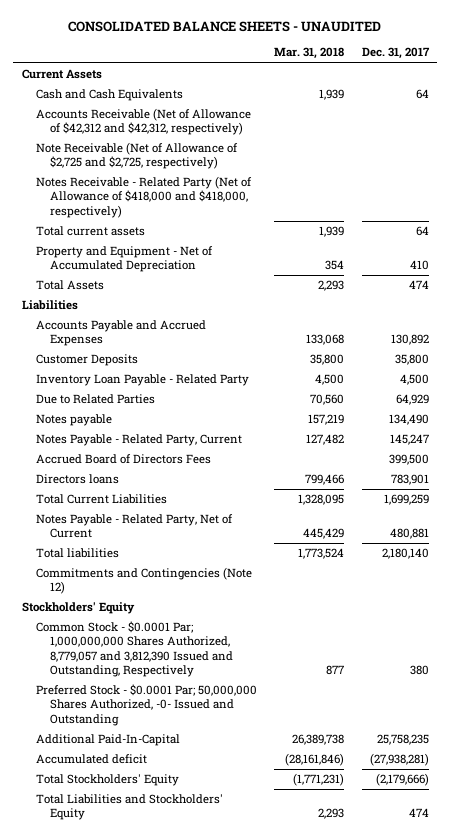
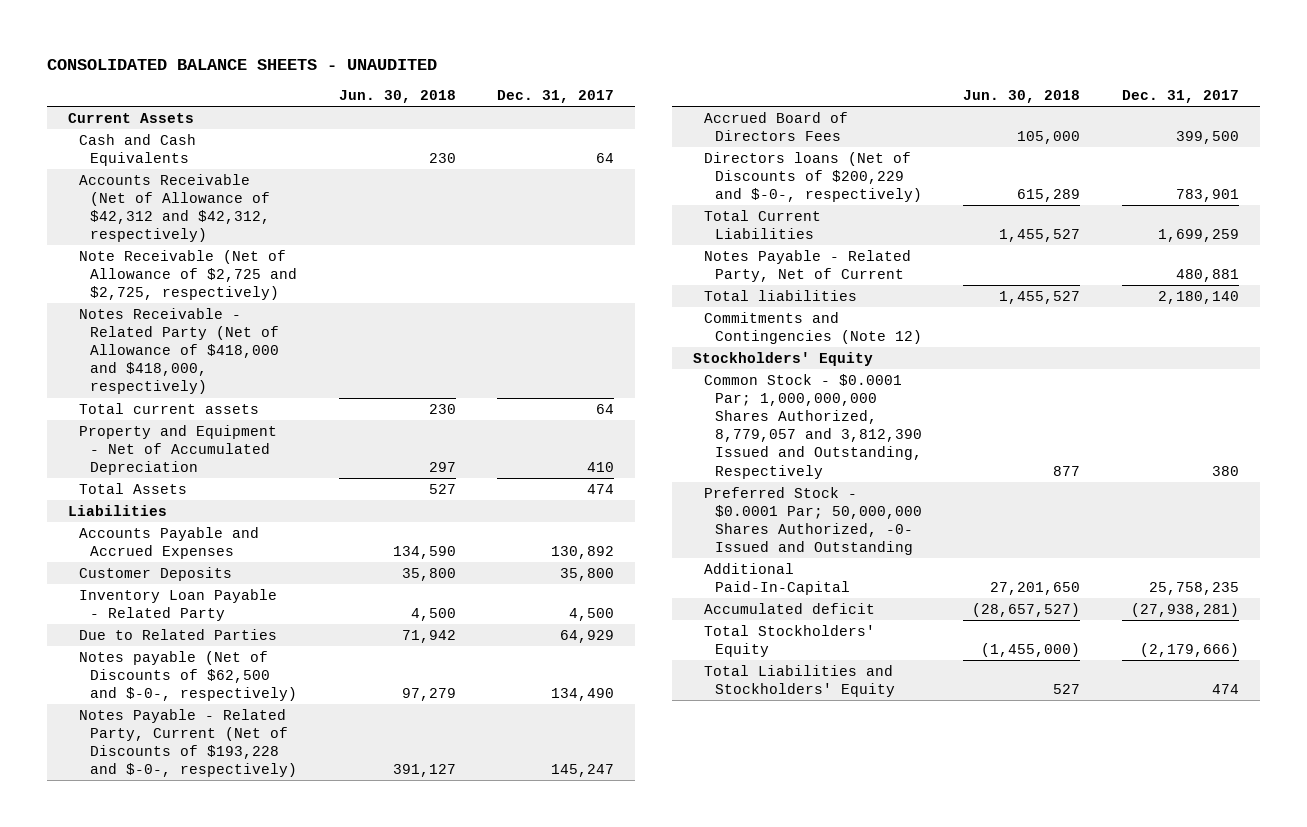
- | Mar. 31, 2018 | Dec. 31, 2017
+ | Jun. 30, 2018 | Dec. 31, 2017
- Notes payable | 157,219 | 134,490
- Notes Payable - Related Party, Current | 127,482 | 145,247
+ Notes payable (Net of Discounts of $62,500 and $-0-, respectively) | 97,279 | 134,490
+ Notes Payable - Related Party, Current (Net of Discounts of $193,228 and $-0-, respectively) | 391,127 | 145,247
- Directors loans | 799,466 | 783,901
+ Directors loans (Net of Discounts of $200,229 and $-0-, respectively) | 615,289 | 783,901

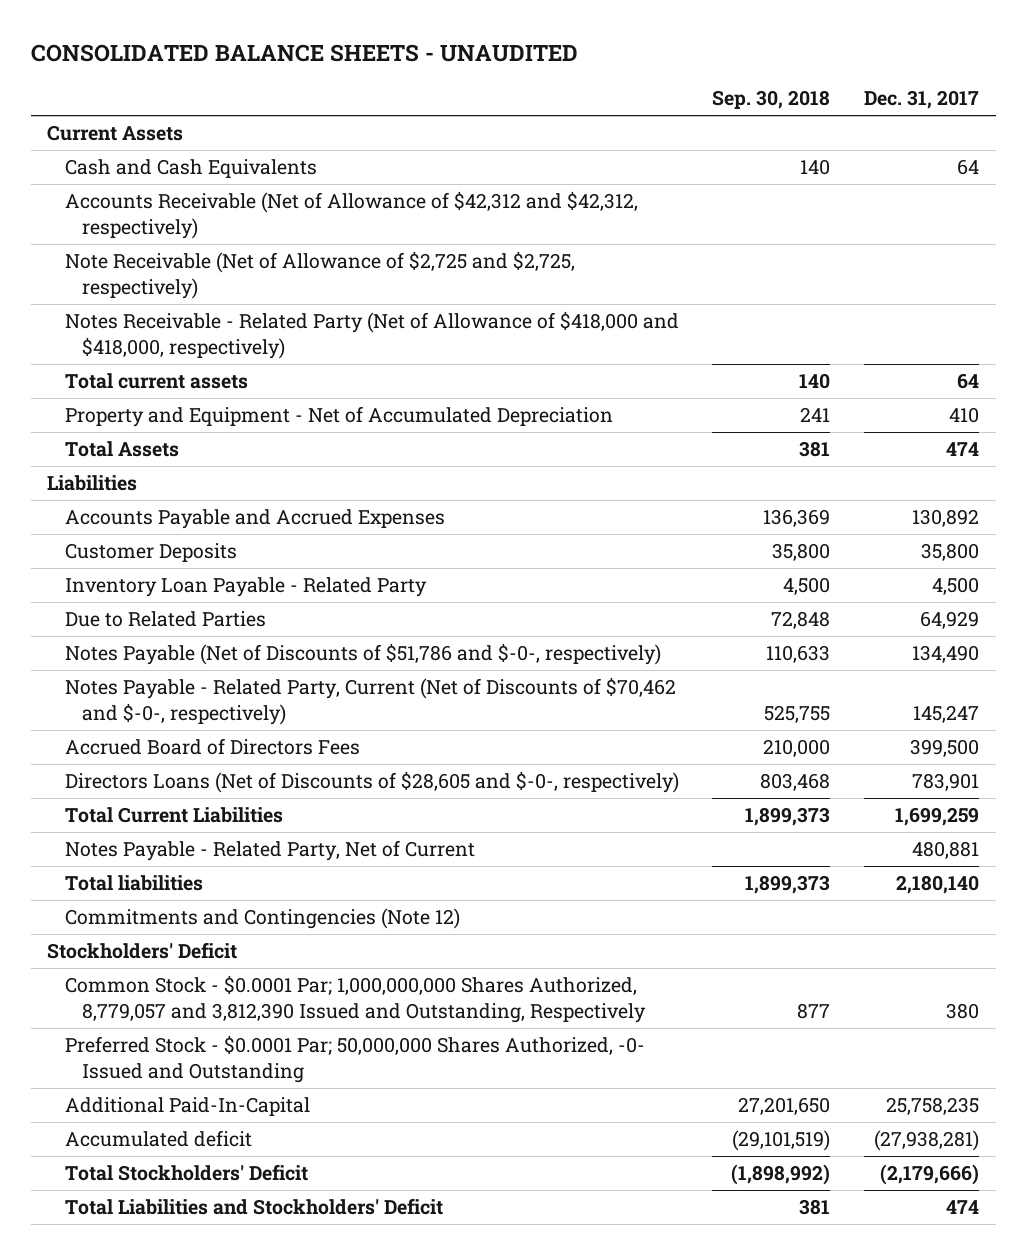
- | Jun. 30, 2018 | Dec. 31, 2017
+ | Sep. 30, 2018 | Dec. 31, 2017
- Notes payable (Net of Discounts of $62,500 and $-0-, respectively) | 97,279 | 134,490
- Notes Payable - Related Party, Current (Net of Discounts of $193,228 and $-0-, respectively) | 391,127 | 145,247
+ Notes Payable (Net of Discounts of $51,786 and $-0-, respectively) | 110,633 | 134,490
+ Notes Payable - Related Party, Current (Net of Discounts of $70,462 and $-0-, respectively) | 525,755 | 145,247
- Directors loans (Net of Discounts of $200,229 and $-0-, respectively) | 615,289 | 783,901
+ Directors Loans (Net of Discounts of $28,605 and $-0-, respectively) | 803,468 | 783,901
- Stockholders' Equity
+ Stockholders' Deficit
- Total Stockholders' Equity | (1,455,000) | (2,179,666)
- Total Liabilities and Stockholders' Equity | 527 | 474
+ Total Stockholders' Deficit | (1,898,992) | (2,179,666)
+ Total Liabilities and Stockholders' Deficit | 381 | 474

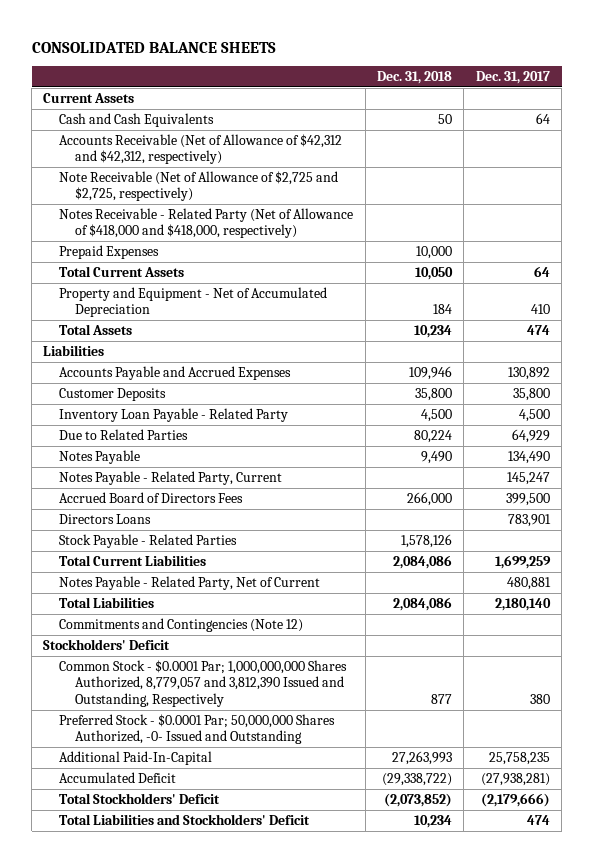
- CONSOLIDATED BALANCE SHEETS - UNAUDITED
+ CONSOLIDATED BALANCE SHEETS
- | Sep. 30, 2018 | Dec. 31, 2017
+ | Dec. 31, 2018 | Dec. 31, 2017
- Total current assets | 140 | 64
+ Prepaid Expenses | 10,000 |
+ Total Current Assets | 10,050 | 64
- Notes Payable (Net of Discounts of $51,786 and $-0-, respectively) | 110,633 | 134,490
- Notes Payable - Related Party, Current (Net of Discounts of $70,462 and $-0-, respectively) | 525,755 | 145,247
+ Notes Payable | 9,490 | 134,490
+ Notes Payable - Related Party, Current | | 145,247
- Directors Loans (Net of Discounts of $28,605 and $-0-, respectively) | 803,468 | 783,901
+ Directors Loans | | 783,901
+ Stock Payable - Related Parties | 1,578,126 |
- Total liabilities | 1,899,373 | 2,180,140
+ Total Liabilities | 2,084,086 | 2,180,140
- Accumulated deficit | (29,101,519) | (27,938,281)
+ Accumulated Deficit | (29,338,722) | (27,938,281)

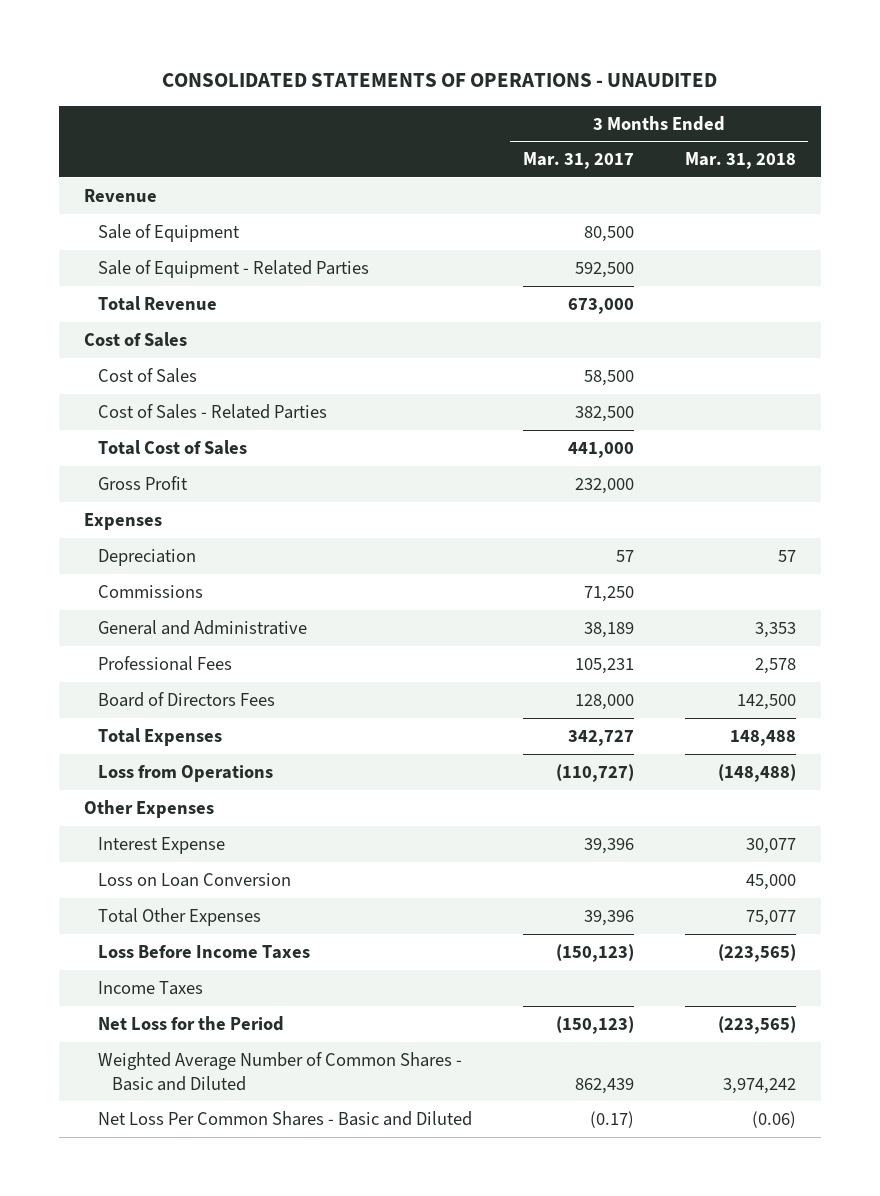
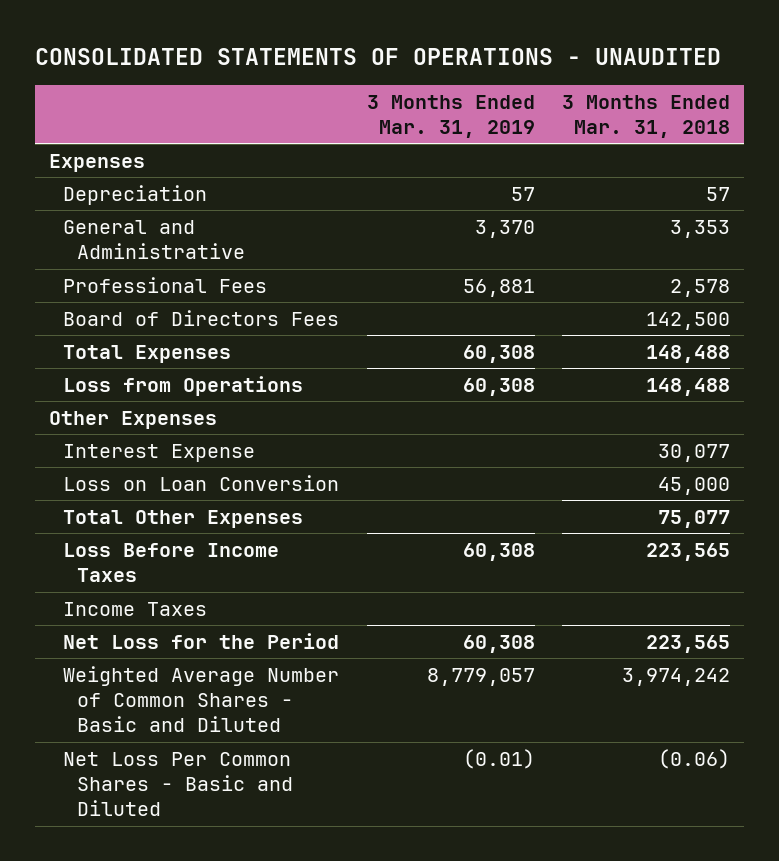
- | 3 Months Ended Mar. 31, 2017 | 3 Months Ended Mar. 31, 2018
+ | 3 Months Ended Mar. 31, 2019 | 3 Months Ended Mar. 31, 2018
- Revenue
- Sale of Equipment | 80,500 |
- Sale of Equipment - Related Parties | 592,500 |
- Total Revenue | 673,000 |
- Cost of Sales
- Cost of Sales | 58,500 |
- Cost of Sales - Related Parties | 382,500 |
- Total Cost of Sales | 441,000 |
- Gross Profit | 232,000 |
- Commissions | 71,250 |
- Loss from Operations | (110,727) | (148,488)
+ Loss from Operations | 60,308 | 148,488
- Loss Before Income Taxes | (150,123) | (223,565)
+ Loss Before Income Taxes | 60,308 | 223,565
- Net Loss for the Period | (150,123) | (223,565)
+ Net Loss for the Period | 60,308 | 223,565

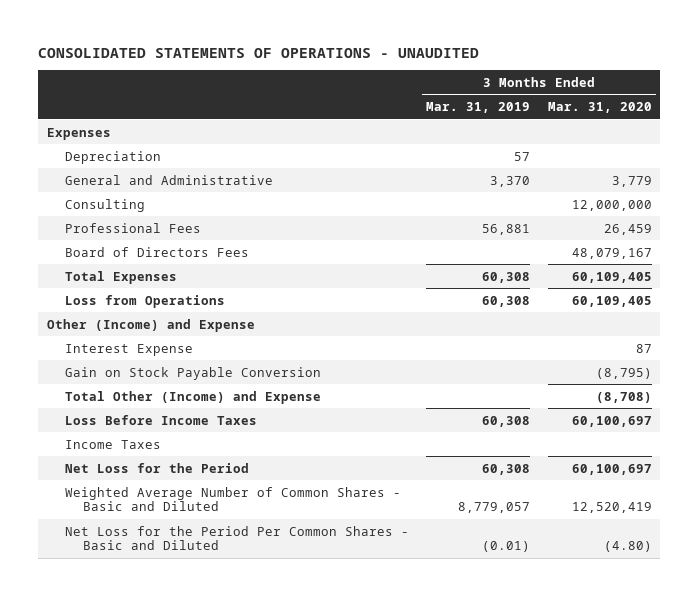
- | 3 Months Ended Mar. 31, 2019 | 3 Months Ended Mar. 31, 2018
+ | 3 Months Ended Mar. 31, 2019 | 3 Months Ended Mar. 31, 2020
+ Consulting | | 12,000,000
- Other Expenses
+ Other (Income) and Expense
- Loss on Loan Conversion | | 45,000
- Total Other Expenses | | 75,077
+ Gain on Stock Payable Conversion | | (8,795)
+ Total Other (Income) and Expense | | (8,708)
- Net Loss Per Common Shares - Basic and Diluted | (0.01) | (0.06)
+ Net Loss for the Period Per Common Shares - Basic and Diluted | (0.01) | (4.80)

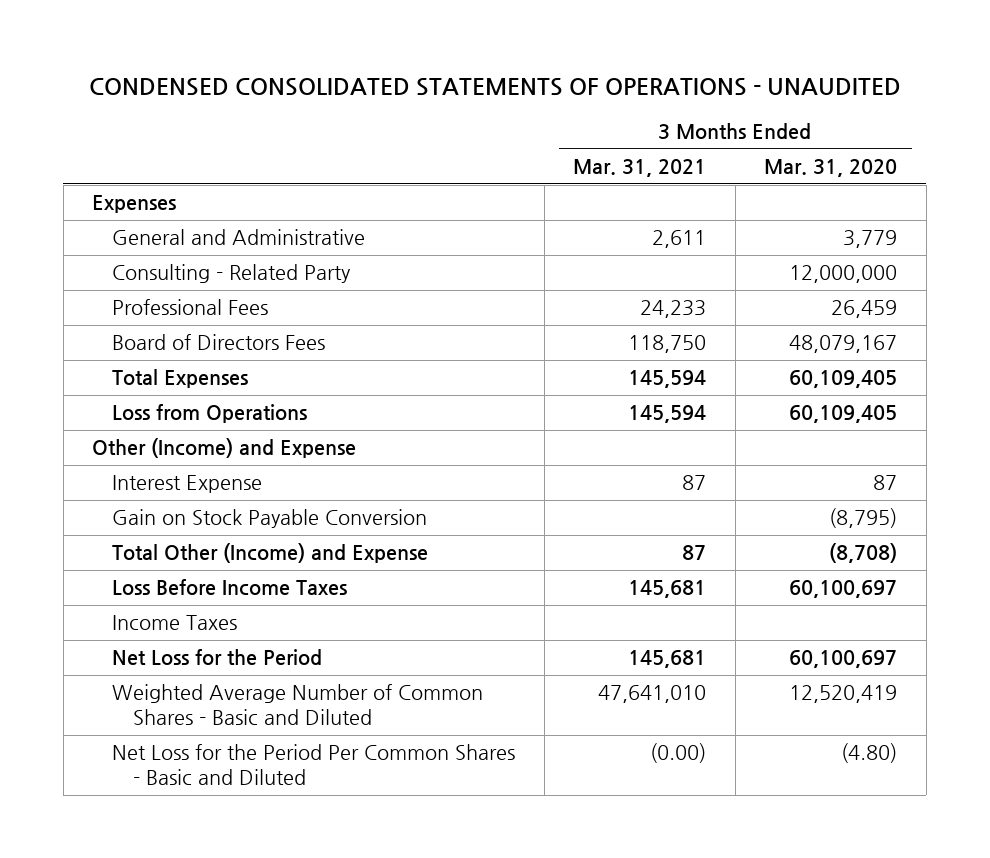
- CONSOLIDATED STATEMENTS OF OPERATIONS - UNAUDITED
+ CONDENSED CONSOLIDATED STATEMENTS OF OPERATIONS - UNAUDITED
- | 3 Months Ended Mar. 31, 2019 | 3 Months Ended Mar. 31, 2020
+ | 3 Months Ended Mar. 31, 2021 | 3 Months Ended Mar. 31, 2020
- Depreciation | 57 |
- Consulting | | 12,000,000
+ Consulting - Related Party | | 12,000,000

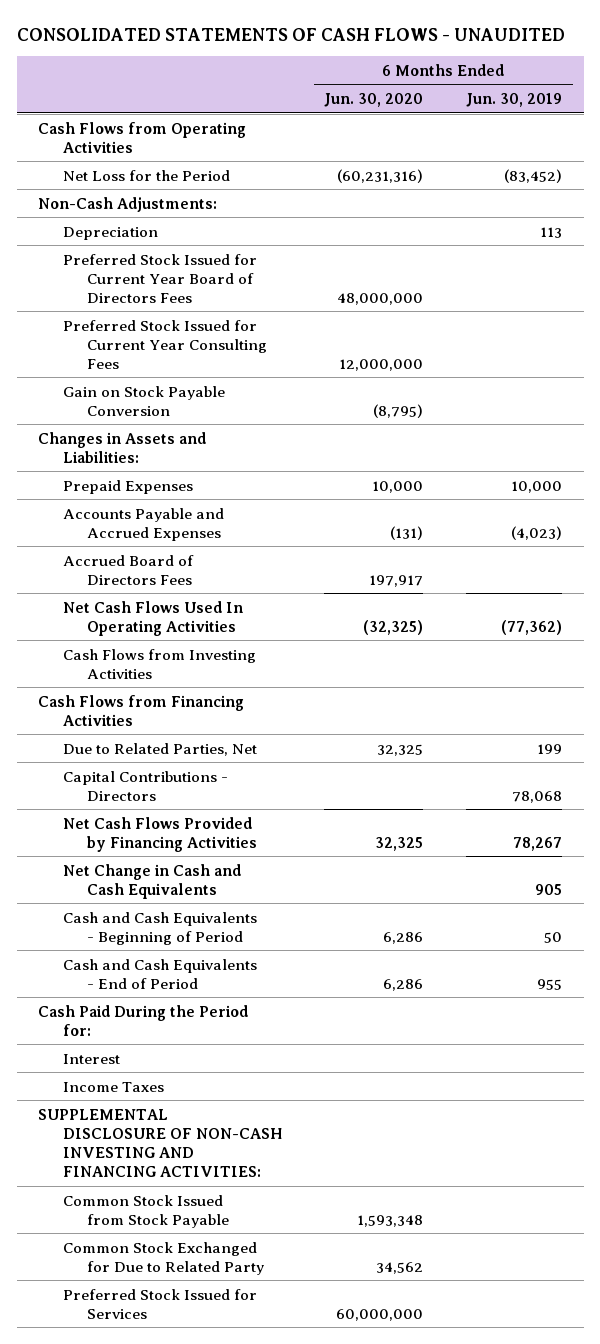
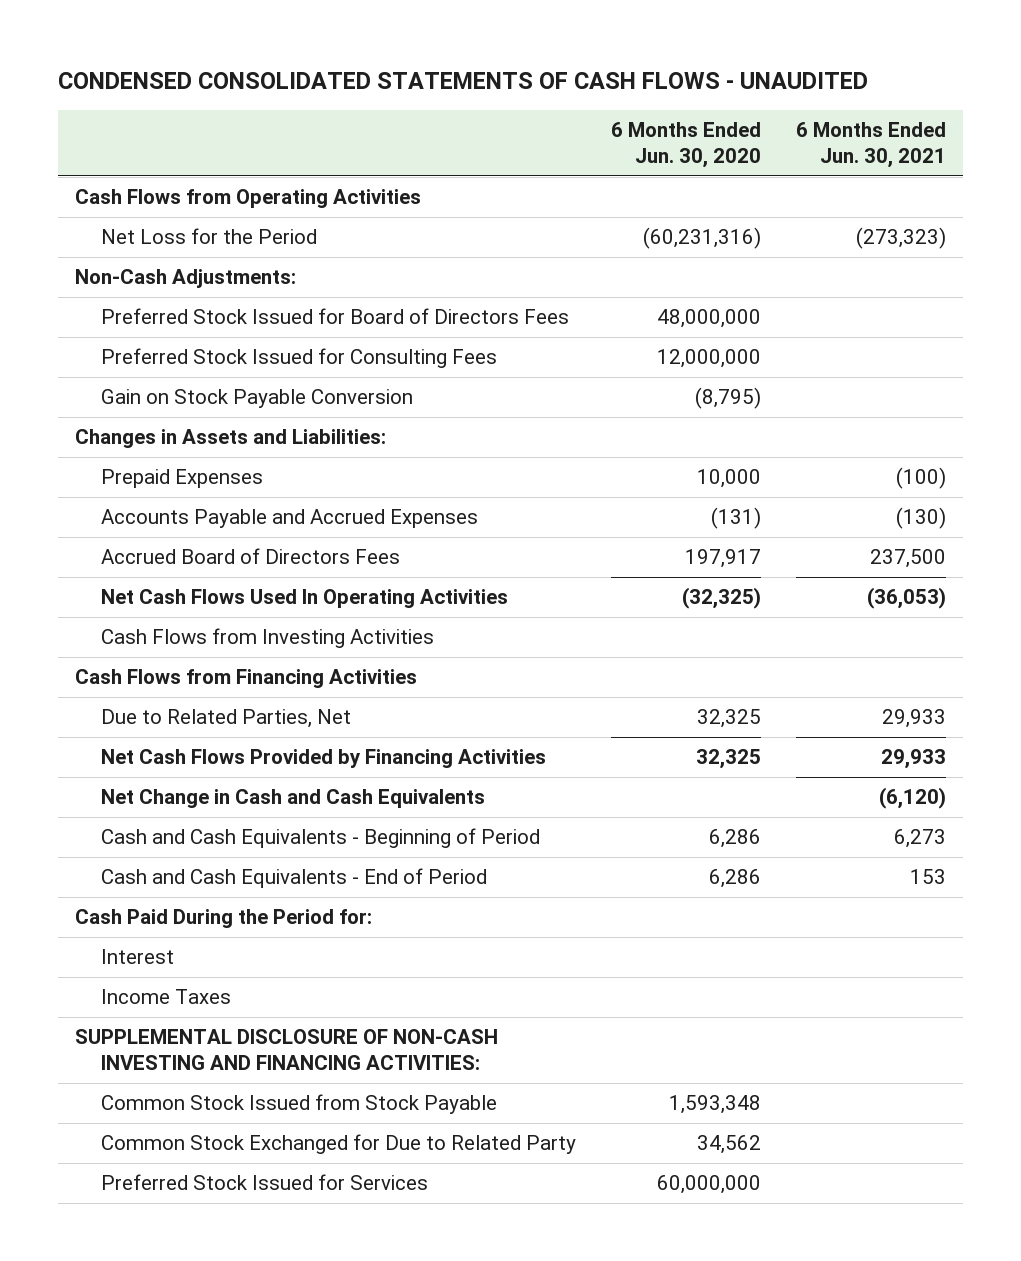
- CONSOLIDATED STATEMENTS OF CASH FLOWS - UNAUDITED
+ CONDENSED CONSOLIDATED STATEMENTS OF CASH FLOWS - UNAUDITED
- | 6 Months Ended Jun. 30, 2020 | 6 Months Ended Jun. 30, 2019
+ | 6 Months Ended Jun. 30, 2020 | 6 Months Ended Jun. 30, 2021
- Depreciation | | 113
- Preferred Stock Issued for Current Year Board of Directors Fees | 48,000,000 |
- Preferred Stock Issued for Current Year Consulting Fees | 12,000,000 |
+ Preferred Stock Issued for Board of Directors Fees | 48,000,000 |
+ Preferred Stock Issued for Consulting Fees | 12,000,000 |
- Capital Contributions - Directors | | 78,068

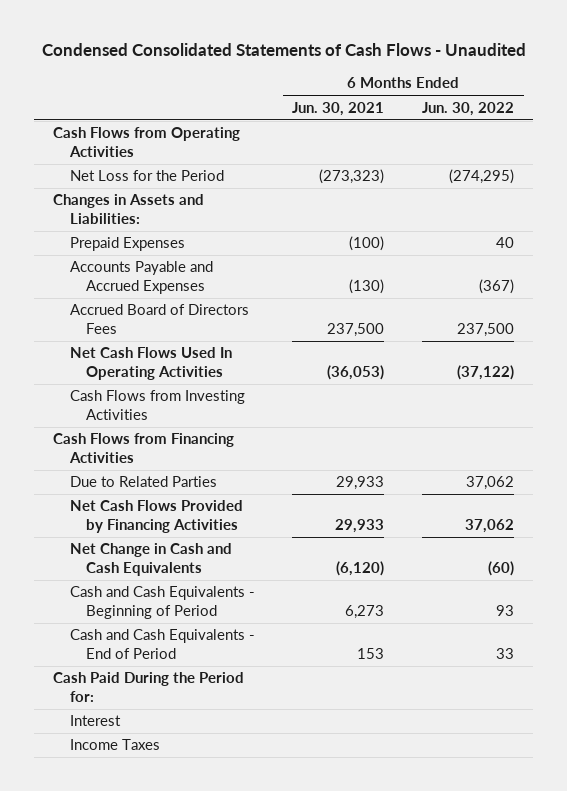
- CONDENSED CONSOLIDATED STATEMENTS OF CASH FLOWS - UNAUDITED
+ Condensed Consolidated Statements of Cash Flows - Unaudited
- | 6 Months Ended Jun. 30, 2020 | 6 Months Ended Jun. 30, 2021
+ | 6 Months Ended Jun. 30, 2021 | 6 Months Ended Jun. 30, 2022
- Non-Cash Adjustments:
- Preferred Stock Issued for Board of Directors Fees | 48,000,000 |
- Preferred Stock Issued for Consulting Fees | 12,000,000 |
- Gain on Stock Payable Conversion | (8,795) |
- Due to Related Parties, Net | 32,325 | 29,933
+ Due to Related Parties | 29,933 | 37,062
- SUPPLEMENTAL DISCLOSURE OF NON-CASH INVESTING AND FINANCING ACTIVITIES:
- Common Stock Issued from Stock Payable | 1,593,348 |
- Common Stock Exchanged for Due to Related Party | 34,562 |
- Preferred Stock Issued for Services | 60,000,000 |

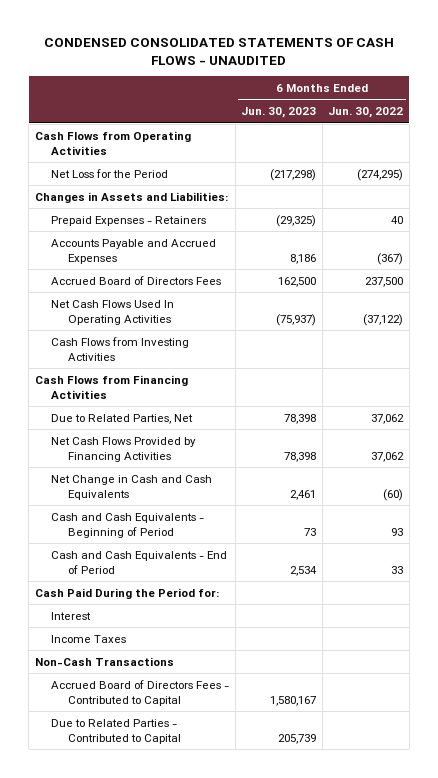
- Condensed Consolidated Statements of Cash Flows - Unaudited
+ CONDENSED CONSOLIDATED STATEMENTS OF CASH FLOWS - UNAUDITED
- | 6 Months Ended Jun. 30, 2021 | 6 Months Ended Jun. 30, 2022
+ | 6 Months Ended Jun. 30, 2023 | 6 Months Ended Jun. 30, 2022
- Prepaid Expenses | (100) | 40
+ Prepaid Expenses - Retainers | (29,325) | 40
- Due to Related Parties | 29,933 | 37,062
+ Due to Related Parties, Net | 78,398 | 37,062
+ Non-Cash Transactions
+ Accrued Board of Directors Fees - Contributed to Capital | 1,580,167 |
+ Due to Related Parties - Contributed to Capital | 205,739 |

